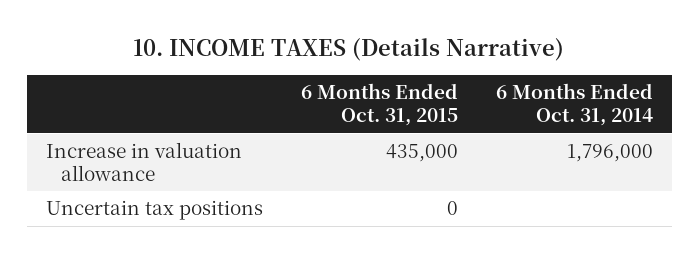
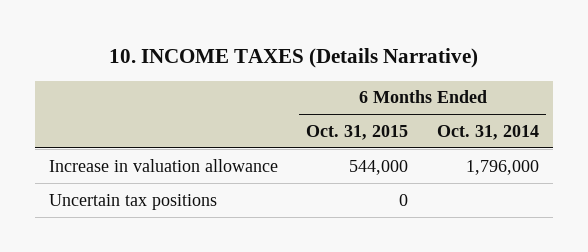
- Increase in valuation allowance | 435,000 | 1,796,000
+ Increase in valuation allowance | 544,000 | 1,796,000

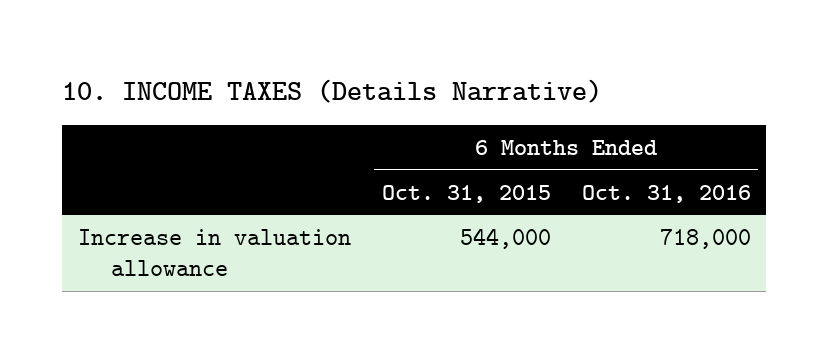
- | 6 Months Ended Oct. 31, 2015 | 6 Months Ended Oct. 31, 2014
+ | 6 Months Ended Oct. 31, 2015 | 6 Months Ended Oct. 31, 2016
- Uncertain tax positions | 0 |

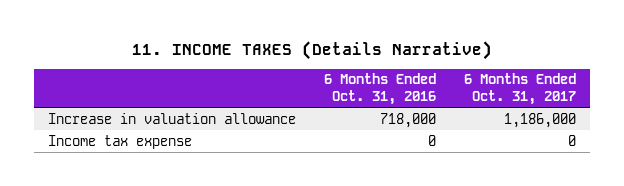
- 10. INCOME TAXES (Details Narrative)
+ 11. INCOME TAXES (Details Narrative)
- | 6 Months Ended Oct. 31, 2015 | 6 Months Ended Oct. 31, 2016
+ | 6 Months Ended Oct. 31, 2016 | 6 Months Ended Oct. 31, 2017
+ Income tax expense | 0 | 0

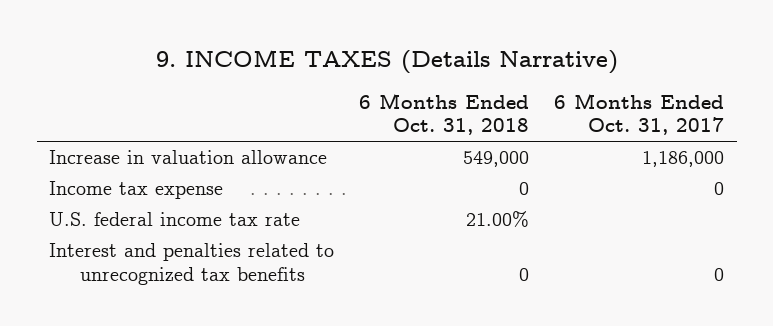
- 11. INCOME TAXES (Details Narrative)
+ 9. INCOME TAXES (Details Narrative)
- | 6 Months Ended Oct. 31, 2016 | 6 Months Ended Oct. 31, 2017
+ | 6 Months Ended Oct. 31, 2018 | 6 Months Ended Oct. 31, 2017
+ U.S. federal income tax rate | 21.00% |
+ Interest and penalties related to unrecognized tax benefits | 0 | 0

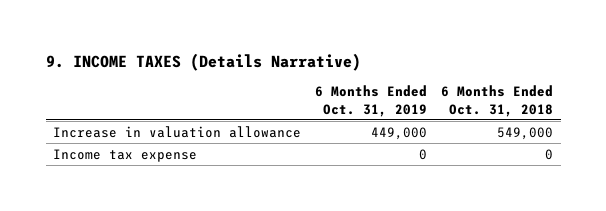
- | 6 Months Ended Oct. 31, 2018 | 6 Months Ended Oct. 31, 2017
+ | 6 Months Ended Oct. 31, 2019 | 6 Months Ended Oct. 31, 2018
- U.S. federal income tax rate | 21.00% |
- Interest and penalties related to unrecognized tax benefits | 0 | 0

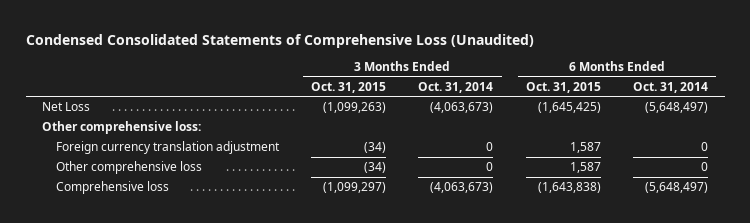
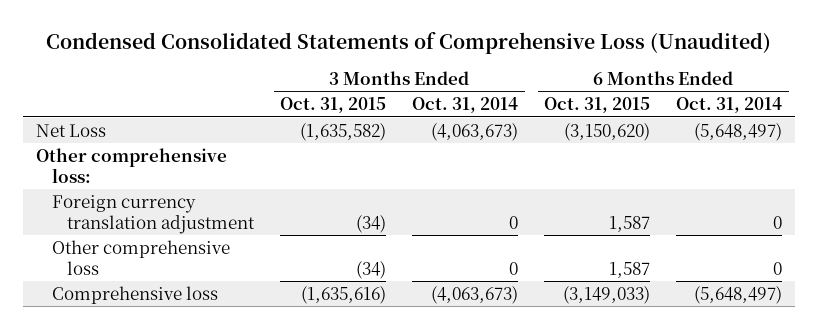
- Net Loss | (1,099,263) | (4,063,673) | (1,645,425) | (5,648,497)
+ Net Loss | (1,635,582) | (4,063,673) | (3,150,620) | (5,648,497)
- Comprehensive loss | (1,099,297) | (4,063,673) | (1,643,838) | (5,648,497)
+ Comprehensive loss | (1,635,616) | (4,063,673) | (3,149,033) | (5,648,497)

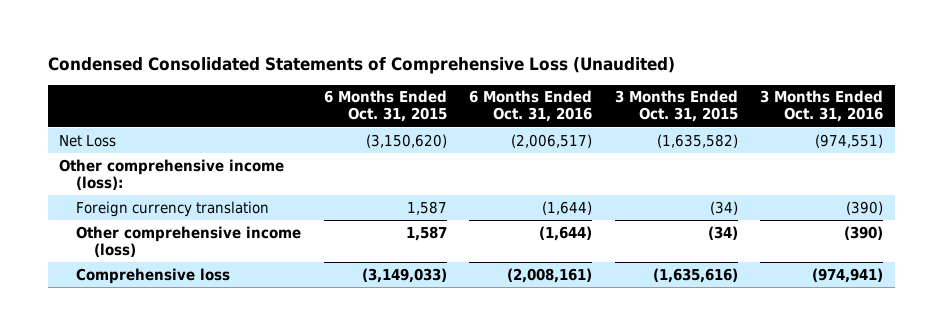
- | 3 Months Ended Oct. 31, 2015 | 3 Months Ended Oct. 31, 2014 | 6 Months Ended Oct. 31, 2015 | 6 Months Ended Oct. 31, 2014
+ | 6 Months Ended Oct. 31, 2015 | 6 Months Ended Oct. 31, 2016 | 3 Months Ended Oct. 31, 2015 | 3 Months Ended Oct. 31, 2016
- Other comprehensive loss:
- Foreign currency translation adjustment | (34) | 0 | 1,587 | 0
- Other comprehensive loss | (34) | 0 | 1,587 | 0
+ Other comprehensive income (loss):
+ Foreign currency translation | 1,587 | (1,644) | (34) | (390)
+ Other comprehensive income (loss) | 1,587 | (1,644) | (34) | (390)

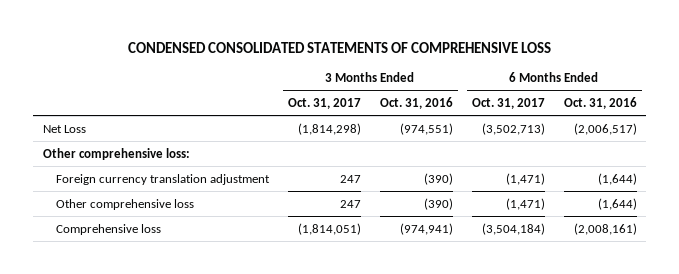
- Condensed Consolidated Statements of Comprehensive Loss (Unaudited)
+ CONDENSED CONSOLIDATED STATEMENTS OF COMPREHENSIVE LOSS
- | 6 Months Ended Oct. 31, 2015 | 6 Months Ended Oct. 31, 2016 | 3 Months Ended Oct. 31, 2015 | 3 Months Ended Oct. 31, 2016
+ | 3 Months Ended Oct. 31, 2017 | 3 Months Ended Oct. 31, 2016 | 6 Months Ended Oct. 31, 2017 | 6 Months Ended Oct. 31, 2016
- Other comprehensive income (loss):
- Foreign currency translation | 1,587 | (1,644) | (34) | (390)
- Other comprehensive income (loss) | 1,587 | (1,644) | (34) | (390)
+ Other comprehensive loss:
+ Foreign currency translation adjustment | 247 | (390) | (1,471) | (1,644)
+ Other comprehensive loss | 247 | (390) | (1,471) | (1,644)

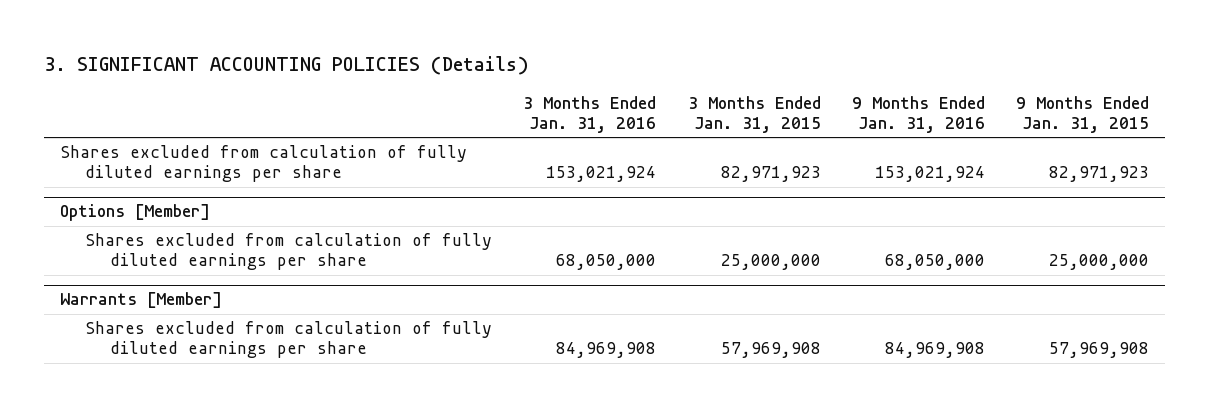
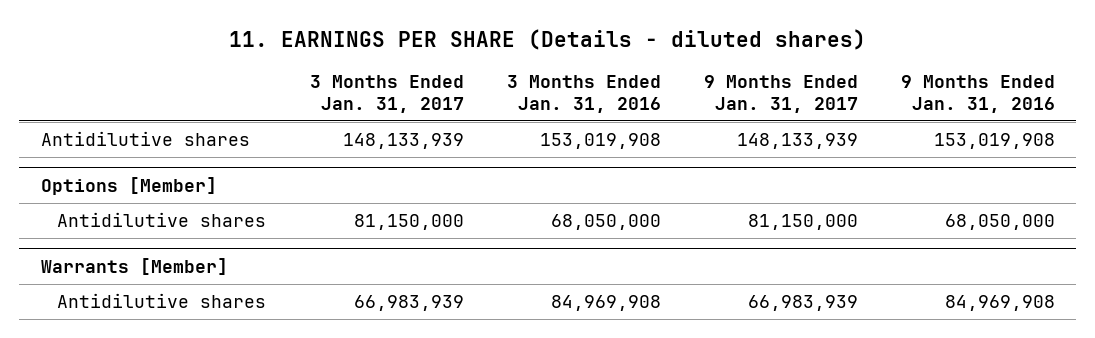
- 3. SIGNIFICANT ACCOUNTING POLICIES (Details)
+ 11. EARNINGS PER SHARE (Details - diluted shares)
- | 3 Months Ended Jan. 31, 2016 | 3 Months Ended Jan. 31, 2015 | 9 Months Ended Jan. 31, 2016 | 9 Months Ended Jan. 31, 2015
+ | 3 Months Ended Jan. 31, 2017 | 3 Months Ended Jan. 31, 2016 | 9 Months Ended Jan. 31, 2017 | 9 Months Ended Jan. 31, 2016
- Shares excluded from calculation of fully diluted earnings per share | 153,021,924 | 82,971,923 | 153,021,924 | 82,971,923
+ Antidilutive shares | 148,133,939 | 153,019,908 | 148,133,939 | 153,019,908
@ Options [Member]
- Shares excluded from calculation of fully diluted earnings per share | 68,050,000 | 25,000,000 | 68,050,000 | 25,000,000
+ Antidilutive shares | 81,150,000 | 68,050,000 | 81,150,000 | 68,050,000
@ Warrants [Member]
- Shares excluded from calculation of fully diluted earnings per share | 84,969,908 | 57,969,908 | 84,969,908 | 57,969,908
+ Antidilutive shares | 66,983,939 | 84,969,908 | 66,983,939 | 84,969,908

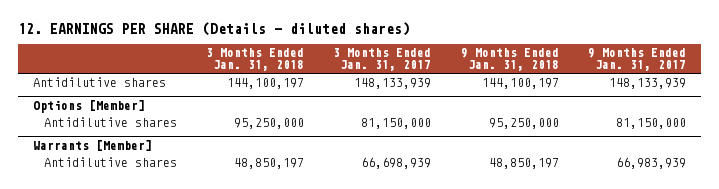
- 11. EARNINGS PER SHARE (Details - diluted shares)
+ 12. EARNINGS PER SHARE (Details - diluted shares)
- | 3 Months Ended Jan. 31, 2017 | 3 Months Ended Jan. 31, 2016 | 9 Months Ended Jan. 31, 2017 | 9 Months Ended Jan. 31, 2016
+ | 3 Months Ended Jan. 31, 2018 | 3 Months Ended Jan. 31, 2017 | 9 Months Ended Jan. 31, 2018 | 9 Months Ended Jan. 31, 2017
@ Warrants [Member]
- Antidilutive shares | 66,983,939 | 84,969,908 | 66,983,939 | 84,969,908
+ Antidilutive shares | 48,850,197 | 66,698,939 | 48,850,197 | 66,983,939

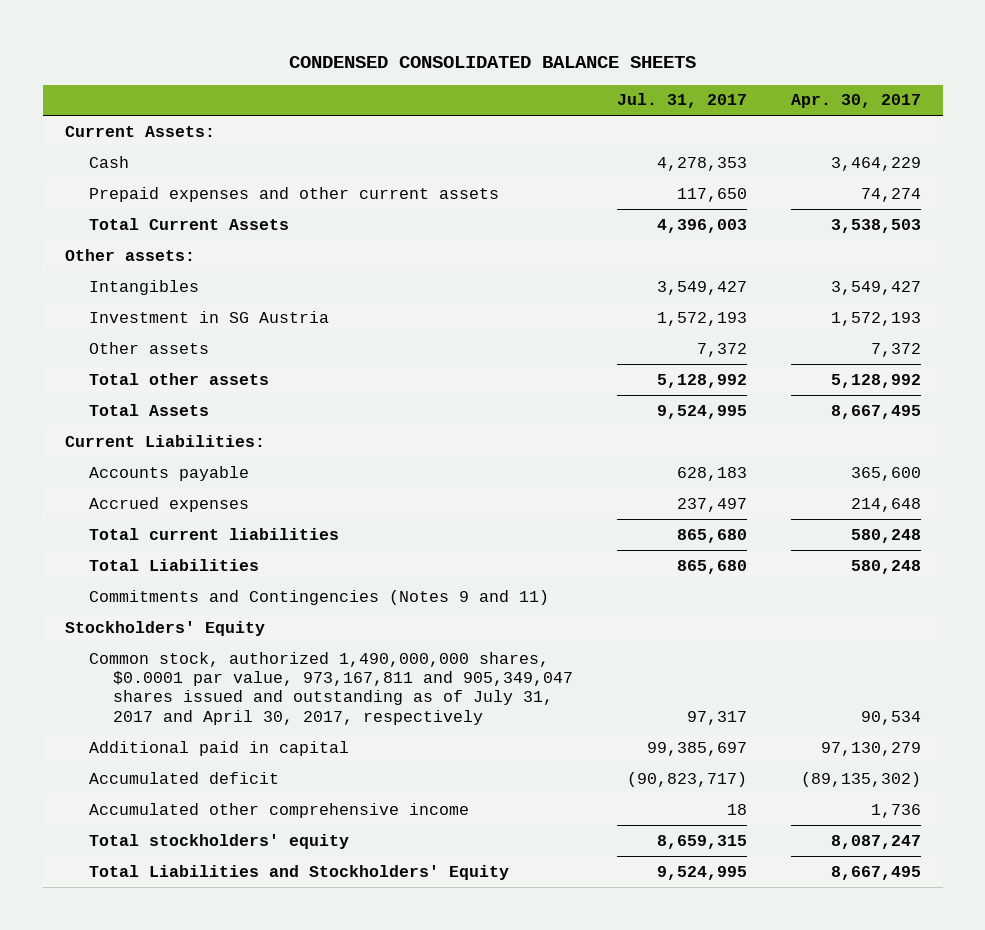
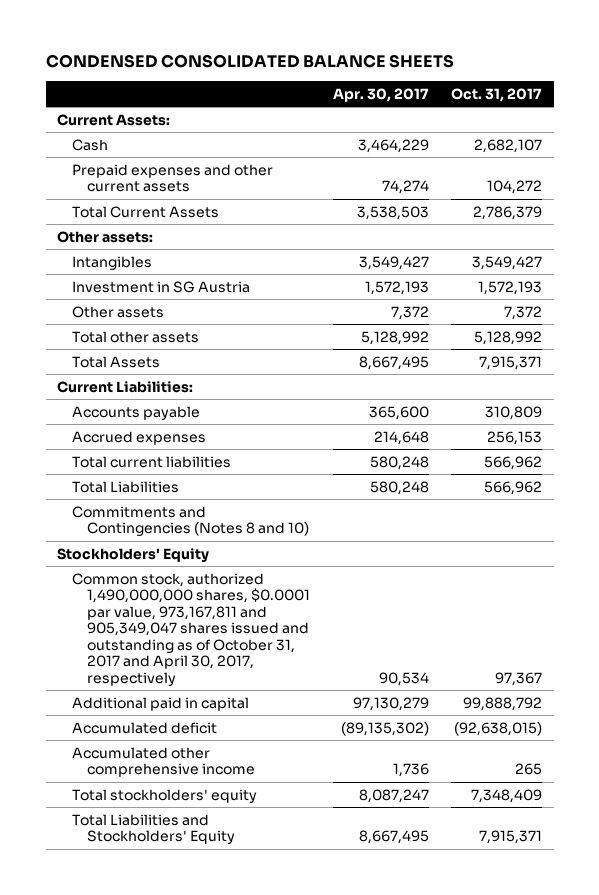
- | Jul. 31, 2017 | Apr. 30, 2017
+ | Apr. 30, 2017 | Oct. 31, 2017
- Commitments and Contingencies (Notes 9 and 11)
+ Commitments and Contingencies (Notes 8 and 10)
- Common stock, authorized 1,490,000,000 shares, $0.0001 par value, 973,167,811 and 905,349,047 shares issued and outstanding as of July 31, 2017 and April 30, 2017, respectively | 97,317 | 90,534
+ Common stock, authorized 1,490,000,000 shares, $0.0001 par value, 973,167,811 and 905,349,047 shares issued and outstanding as of October 31, 2017 and April 30, 2017, respectively | 90,534 | 97,367

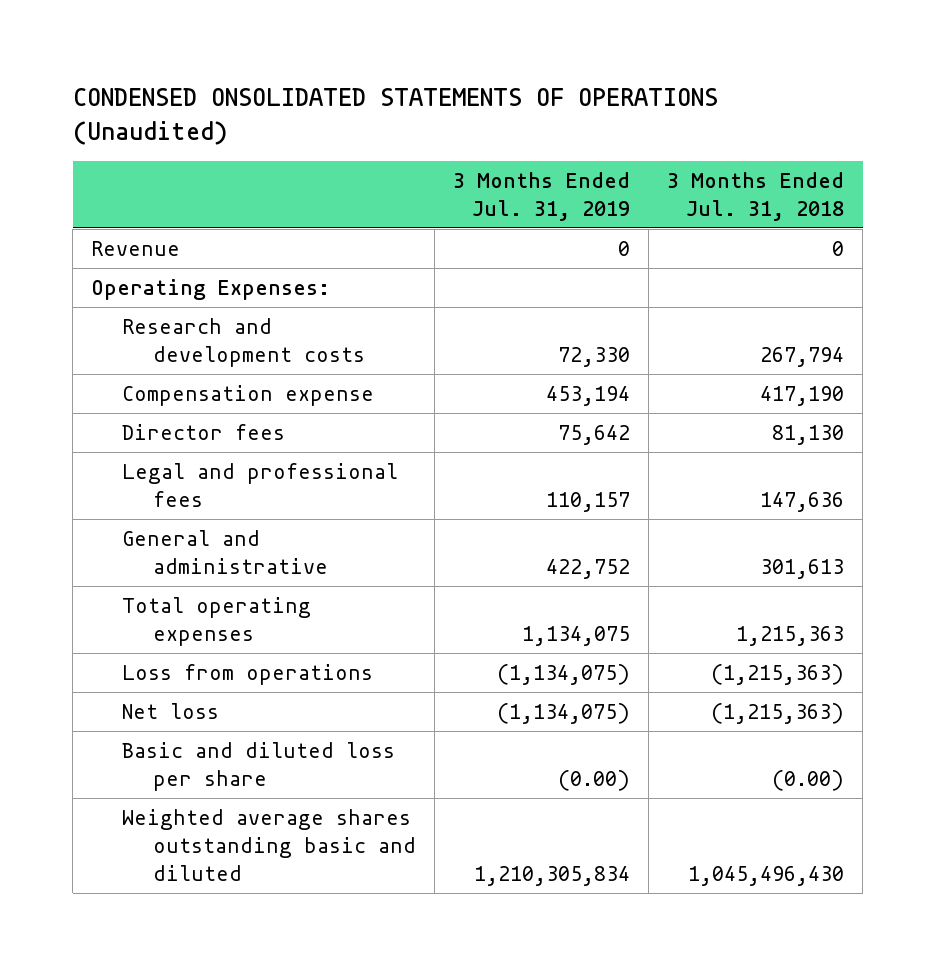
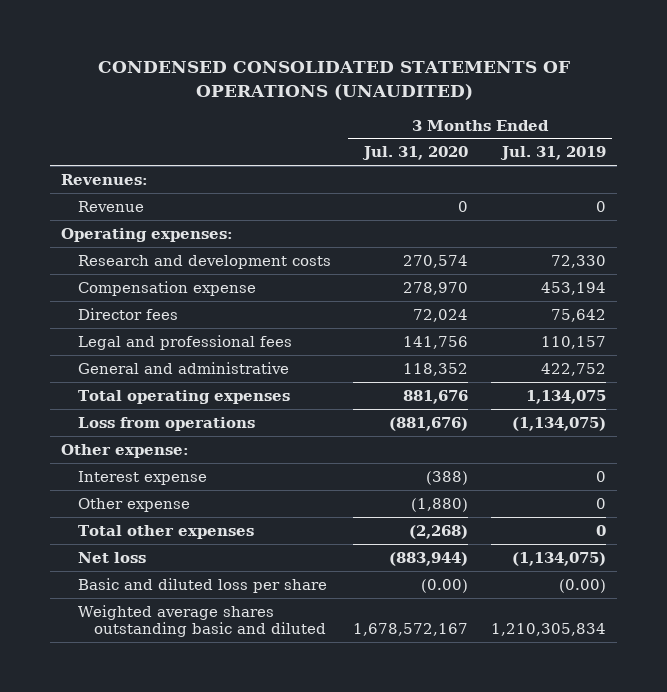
- CONDENSED ONSOLIDATED STATEMENTS OF OPERATIONS (Unaudited)
+ CONDENSED CONSOLIDATED STATEMENTS OF OPERATIONS (UNAUDITED)
- | 3 Months Ended Jul. 31, 2019 | 3 Months Ended Jul. 31, 2018
+ | 3 Months Ended Jul. 31, 2020 | 3 Months Ended Jul. 31, 2019
+ Revenues:
- Operating Expenses:
+ Operating expenses:
+ Other expense:
+ Interest expense | (388) | 0
+ Other expense | (1,880) | 0
+ Total other expenses | (2,268) | 0

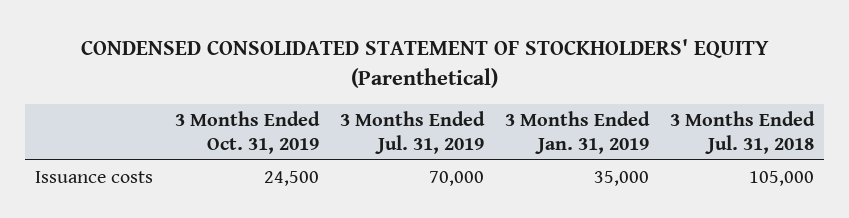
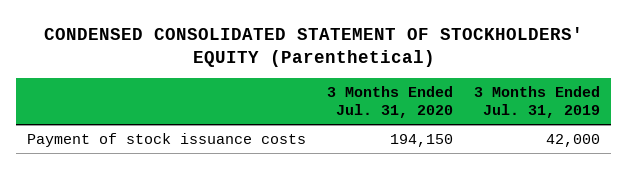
- | 3 Months Ended Oct. 31, 2019 | 3 Months Ended Jul. 31, 2019 | 3 Months Ended Jan. 31, 2019 | 3 Months Ended Jul. 31, 2018
+ | 3 Months Ended Jul. 31, 2020 | 3 Months Ended Jul. 31, 2019
- Issuance costs | 24,500 | 70,000 | 35,000 | 105,000
+ Payment of stock issuance costs | 194,150 | 42,000

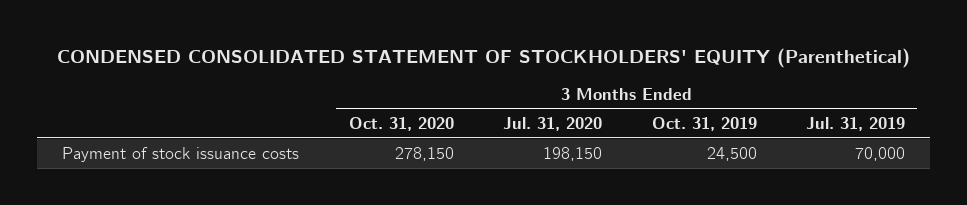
- | 3 Months Ended Jul. 31, 2020 | 3 Months Ended Jul. 31, 2019
+ | 3 Months Ended Oct. 31, 2020 | 3 Months Ended Jul. 31, 2020 | 3 Months Ended Oct. 31, 2019 | 3 Months Ended Jul. 31, 2019
- Payment of stock issuance costs | 194,150 | 42,000
+ Payment of stock issuance costs | 278,150 | 198,150 | 24,500 | 70,000

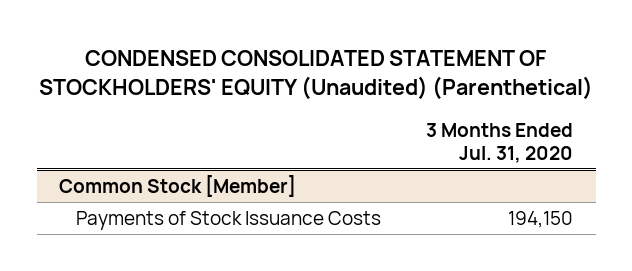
- CONDENSED CONSOLIDATED STATEMENT OF STOCKHOLDERS' EQUITY (Parenthetical)
+ CONDENSED CONSOLIDATED STATEMENT OF STOCKHOLDERS' EQUITY (Unaudited) (Parenthetical)
- | 3 Months Ended Oct. 31, 2020 | 3 Months Ended Jul. 31, 2020 | 3 Months Ended Oct. 31, 2019 | 3 Months Ended Jul. 31, 2019
+ | 3 Months Ended Jul. 31, 2020
- Payment of stock issuance costs | 278,150 | 198,150 | 24,500 | 70,000
+ Common Stock [Member]
+ Payments of Stock Issuance Costs | 194,150

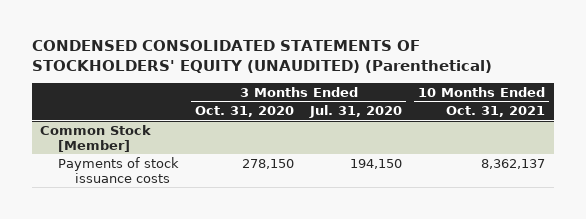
- CONDENSED CONSOLIDATED STATEMENT OF STOCKHOLDERS' EQUITY (Unaudited) (Parenthetical)
+ CONDENSED CONSOLIDATED STATEMENTS OF STOCKHOLDERS' EQUITY (UNAUDITED) (Parenthetical)
- | 3 Months Ended Jul. 31, 2020
+ | 3 Months Ended Oct. 31, 2020 | 3 Months Ended Jul. 31, 2020 | 10 Months Ended Oct. 31, 2021
@ Common Stock [Member]
- Payments of Stock Issuance Costs | 194,150
+ Payments of stock issuance costs | 278,150 | 194,150 | 8,362,137

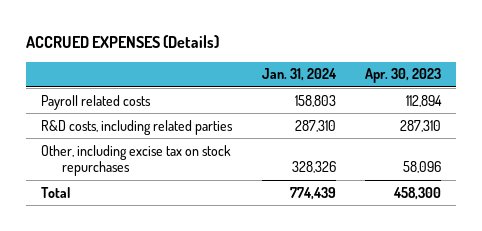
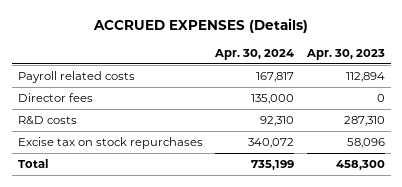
- | Jan. 31, 2024 | Apr. 30, 2023
+ | Apr. 30, 2024 | Apr. 30, 2023
- R&D costs, including related parties | 287,310 | 287,310
- Other, including excise tax on stock repurchases | 328,326 | 58,096
+ Director fees | 135,000 | 0
+ R&D costs | 92,310 | 287,310
+ Excise tax on stock repurchases | 340,072 | 58,096

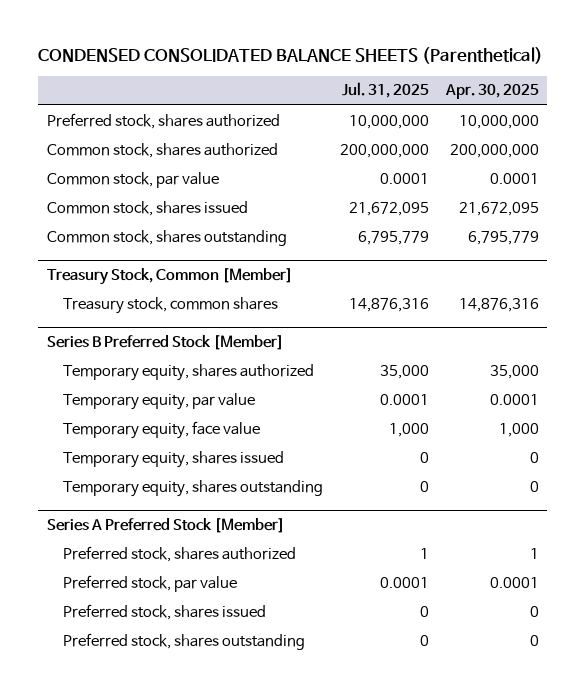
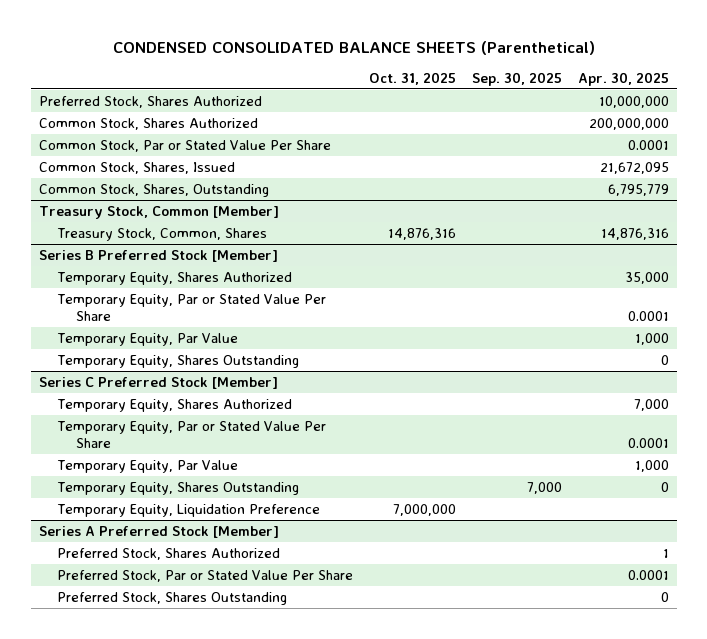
- | Jul. 31, 2025 | Apr. 30, 2025
+ | Oct. 31, 2025 | Sep. 30, 2025 | Apr. 30, 2025
- Preferred stock, shares authorized | 10,000,000 | 10,000,000
- Common stock, shares authorized | 200,000,000 | 200,000,000
- Common stock, par value | 0.0001 | 0.0001
- Common stock, shares issued | 21,672,095 | 21,672,095
- Common stock, shares outstanding | 6,795,779 | 6,795,779
+ Preferred Stock, Shares Authorized | | | 10,000,000
+ Common Stock, Shares Authorized | | | 200,000,000
+ Common Stock, Par or Stated Value Per Share | | | 0.0001
+ Common Stock, Shares, Issued | | | 21,672,095
+ Common Stock, Shares, Outstanding | | | 6,795,779
@ Treasury Stock, Common [Member]
- Treasury stock, common shares | 14,876,316 | 14,876,316
+ Treasury Stock, Common, Shares | 14,876,316 | | 14,876,316
@ Series B Preferred Stock [Member]
- Temporary equity, shares authorized | 35,000 | 35,000
- Temporary equity, par value | 0.0001 | 0.0001
- Temporary equity, face value | 1,000 | 1,000
- Temporary equity, shares issued | 0 | 0
- Temporary equity, shares outstanding | 0 | 0
+ Temporary Equity, Shares Authorized | | | 35,000
+ Temporary Equity, Par or Stated Value Per Share | | | 0.0001
+ Temporary Equity, Par Value | | | 1,000
+ Temporary Equity, Shares Outstanding | | | 0
+ Series C Preferred Stock [Member]
+ Temporary Equity, Shares Authorized | | | 7,000
+ Temporary Equity, Par or Stated Value Per Share | | | 0.0001
+ Temporary Equity, Par Value | | | 1,000
+ Temporary Equity, Shares Outstanding | | 7,000 | 0
+ Temporary Equity, Liquidation Preference | 7,000,000 | |
@ Series A Preferred Stock [Member]
- Preferred stock, shares authorized | 1 | 1
- Preferred stock, par value | 0.0001 | 0.0001
- Preferred stock, shares issued | 0 | 0
- Preferred stock, shares outstanding | 0 | 0
+ Preferred Stock, Shares Authorized | | | 1
+ Preferred Stock, Par or Stated Value Per Share | | | 0.0001
+ Preferred Stock, Shares Outstanding | | | 0

